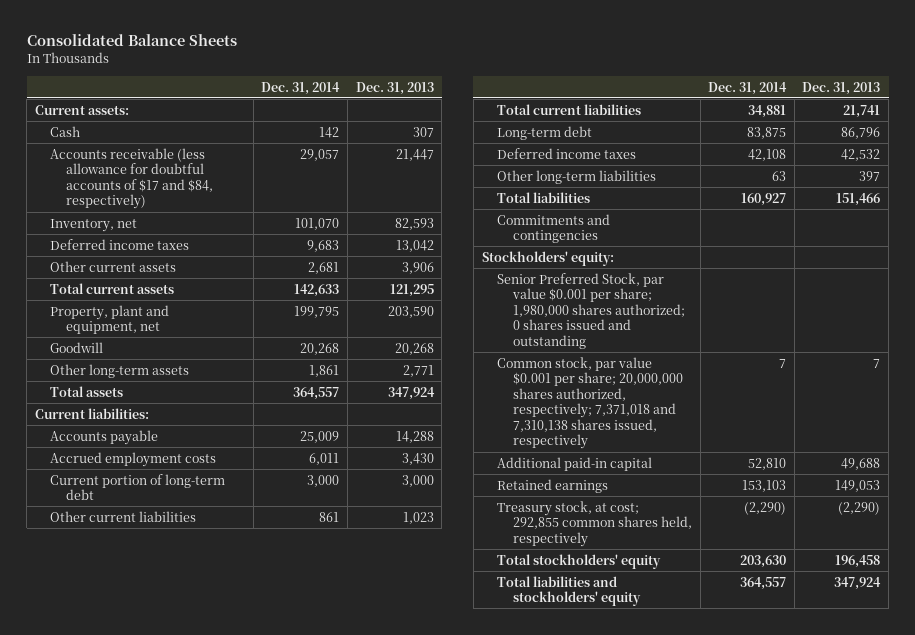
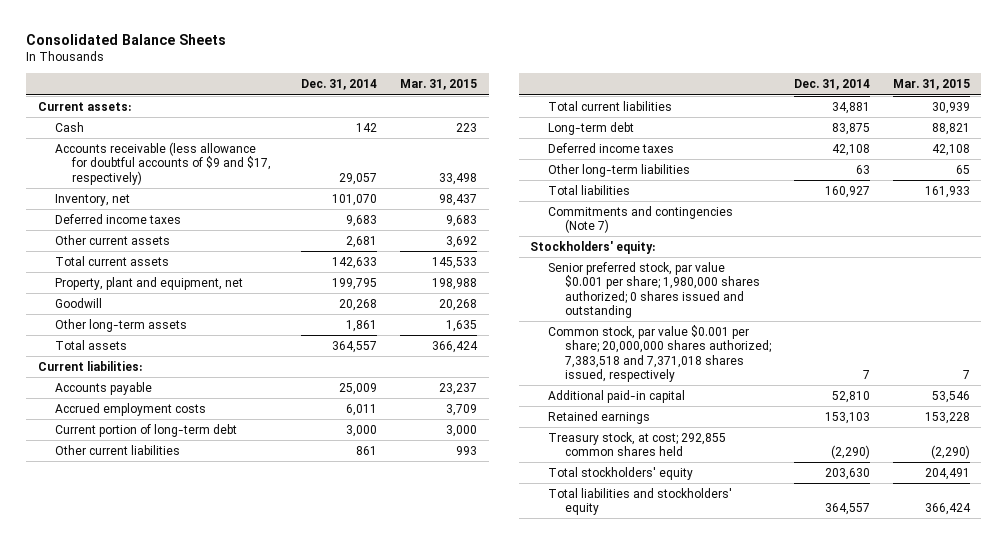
- | Dec. 31, 2014 | Dec. 31, 2013
+ | Dec. 31, 2014 | Mar. 31, 2015
- Accounts receivable (less allowance for doubtful accounts of $17 and $84, respectively) | 29,057 | 21,447
+ Accounts receivable (less allowance for doubtful accounts of $9 and $17, respectively) | 29,057 | 33,498
- Commitments and contingencies
+ Commitments and contingencies (Note 7)
- Senior Preferred Stock, par value $0.001 per share; 1,980,000 shares authorized; 0 shares issued and outstanding
- Common stock, par value $0.001 per share; 20,000,000 shares authorized, respectively; 7,371,018 and 7,310,138 shares issued, respectively | 7 | 7
+ Senior preferred stock, par value $0.001 per share; 1,980,000 shares authorized; 0 shares issued and outstanding
+ Common stock, par value $0.001 per share; 20,000,000 shares authorized; 7,383,518 and 7,371,018 shares issued, respectively | 7 | 7
- Treasury stock, at cost; 292,855 common shares held, respectively | (2,290) | (2,290)
+ Treasury stock, at cost; 292,855 common shares held | (2,290) | (2,290)

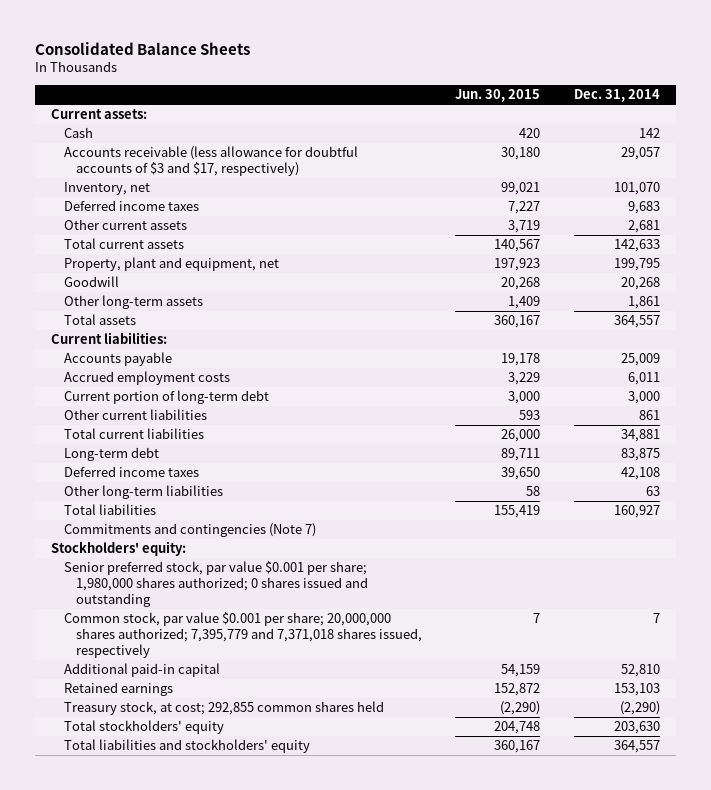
- | Dec. 31, 2014 | Mar. 31, 2015
+ | Jun. 30, 2015 | Dec. 31, 2014
- Accounts receivable (less allowance for doubtful accounts of $9 and $17, respectively) | 29,057 | 33,498
+ Accounts receivable (less allowance for doubtful accounts of $3 and $17, respectively) | 30,180 | 29,057
- Common stock, par value $0.001 per share; 20,000,000 shares authorized; 7,383,518 and 7,371,018 shares issued, respectively | 7 | 7
+ Common stock, par value $0.001 per share; 20,000,000 shares authorized; 7,395,779 and 7,371,018 shares issued, respectively | 7 | 7

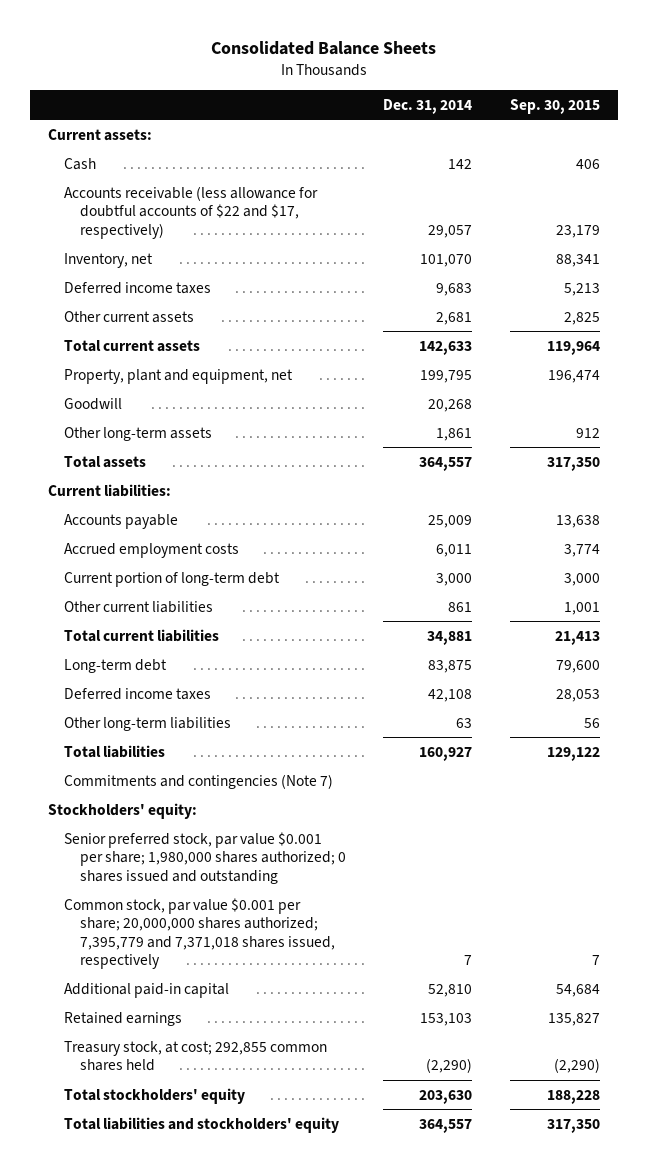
- | Jun. 30, 2015 | Dec. 31, 2014
+ | Dec. 31, 2014 | Sep. 30, 2015
- Accounts receivable (less allowance for doubtful accounts of $3 and $17, respectively) | 30,180 | 29,057
+ Accounts receivable (less allowance for doubtful accounts of $22 and $17, respectively) | 29,057 | 23,179

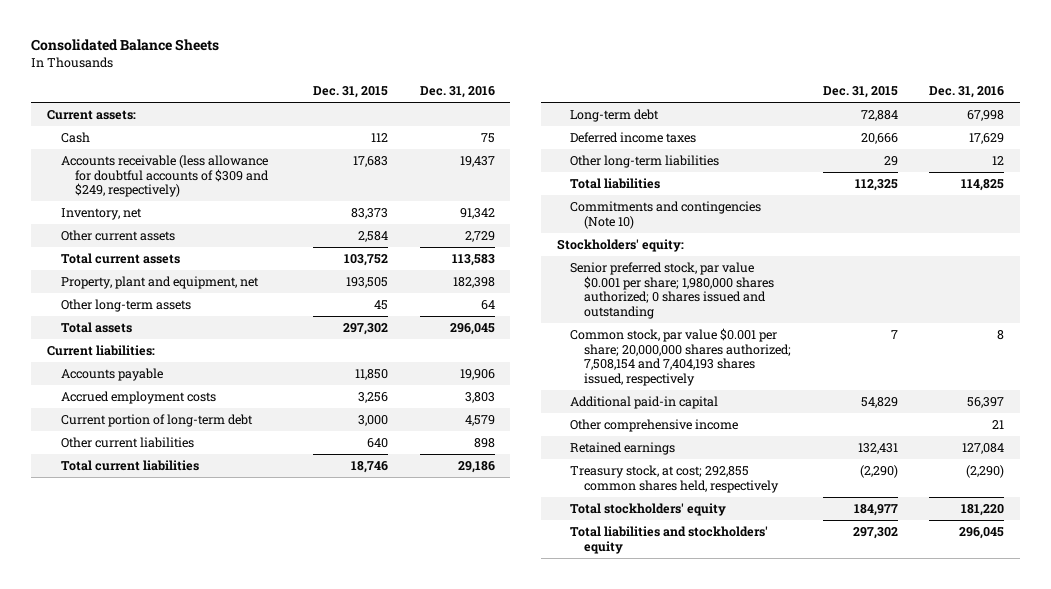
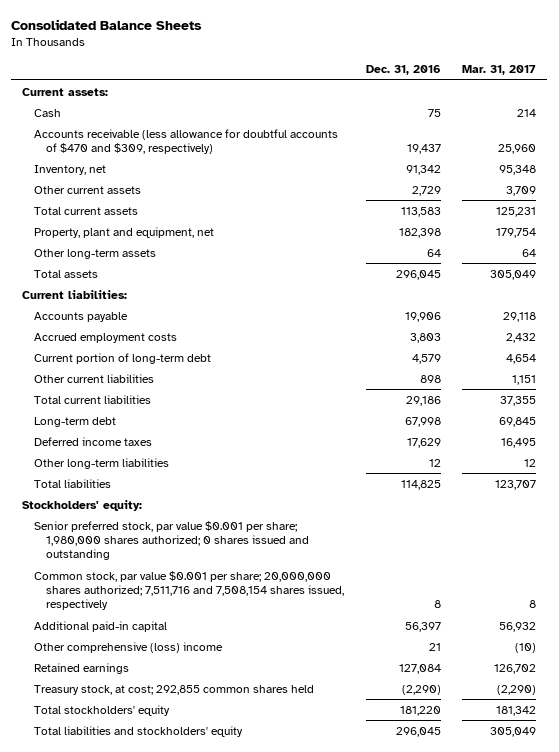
- | Dec. 31, 2015 | Dec. 31, 2016
+ | Dec. 31, 2016 | Mar. 31, 2017
- Accounts receivable (less allowance for doubtful accounts of $309 and $249, respectively) | 17,683 | 19,437
+ Accounts receivable (less allowance for doubtful accounts of $470 and $309, respectively) | 19,437 | 25,960
- Commitments and contingencies (Note 10)
- Common stock, par value $0.001 per share; 20,000,000 shares authorized; 7,508,154 and 7,404,193 shares issued, respectively | 7 | 8
+ Common stock, par value $0.001 per share; 20,000,000 shares authorized; 7,511,716 and 7,508,154 shares issued, respectively | 8 | 8
- Other comprehensive income | | 21
+ Other comprehensive (loss) income | 21 | (10)
- Treasury stock, at cost; 292,855 common shares held, respectively | (2,290) | (2,290)
+ Treasury stock, at cost; 292,855 common shares held | (2,290) | (2,290)

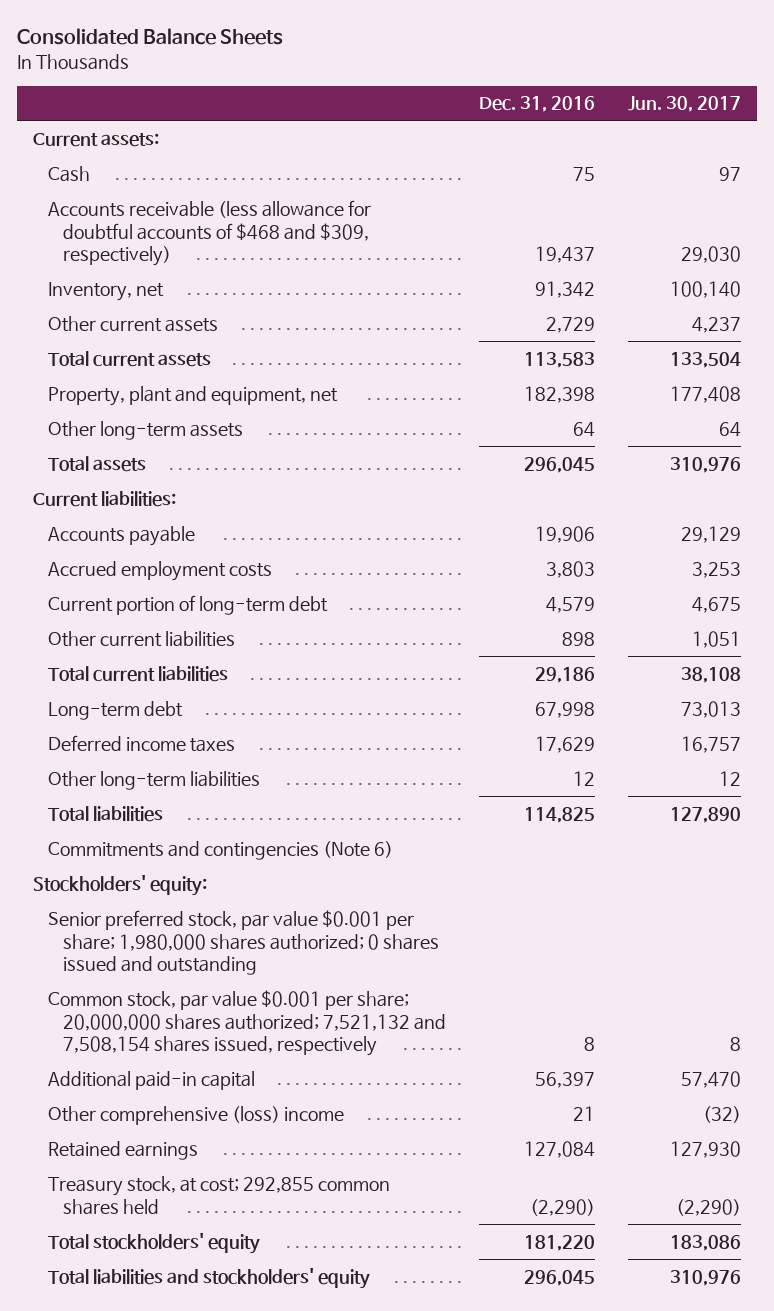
- | Dec. 31, 2016 | Mar. 31, 2017
+ | Dec. 31, 2016 | Jun. 30, 2017
- Accounts receivable (less allowance for doubtful accounts of $470 and $309, respectively) | 19,437 | 25,960
+ Accounts receivable (less allowance for doubtful accounts of $468 and $309, respectively) | 19,437 | 29,030
+ Commitments and contingencies (Note 6)
- Common stock, par value $0.001 per share; 20,000,000 shares authorized; 7,511,716 and 7,508,154 shares issued, respectively | 8 | 8
+ Common stock, par value $0.001 per share; 20,000,000 shares authorized; 7,521,132 and 7,508,154 shares issued, respectively | 8 | 8

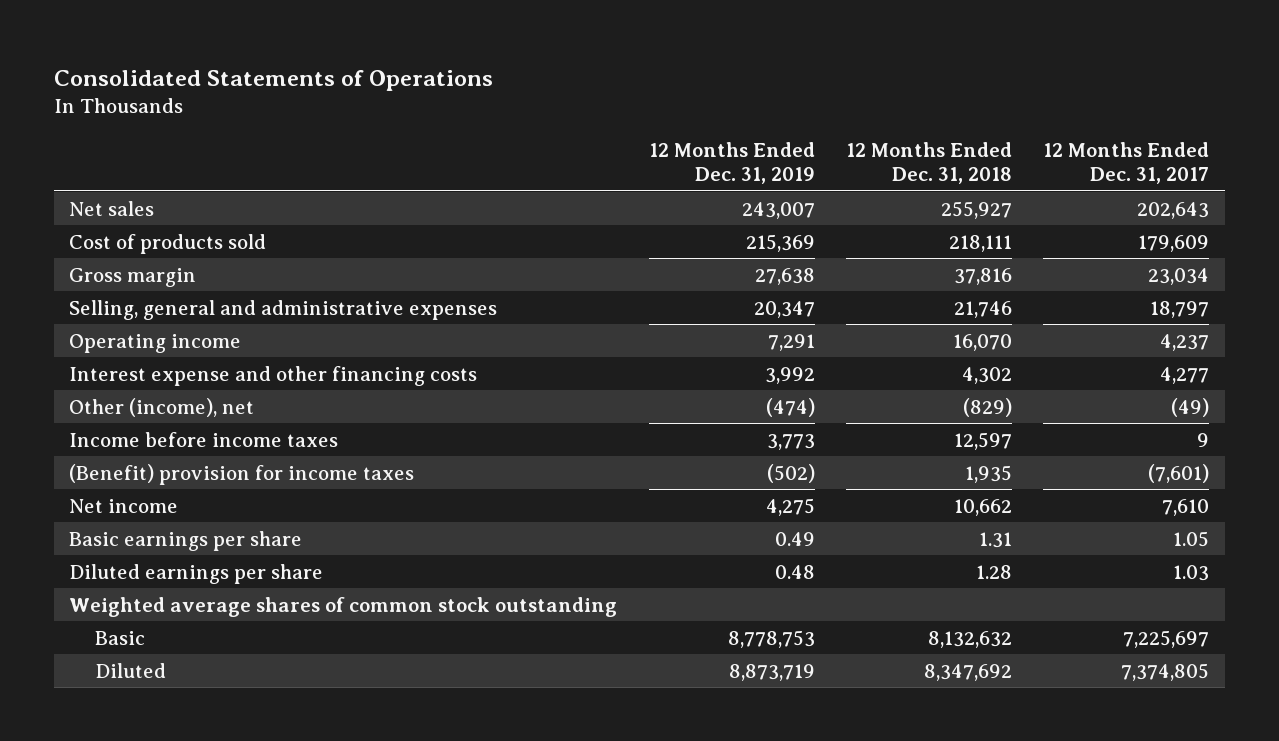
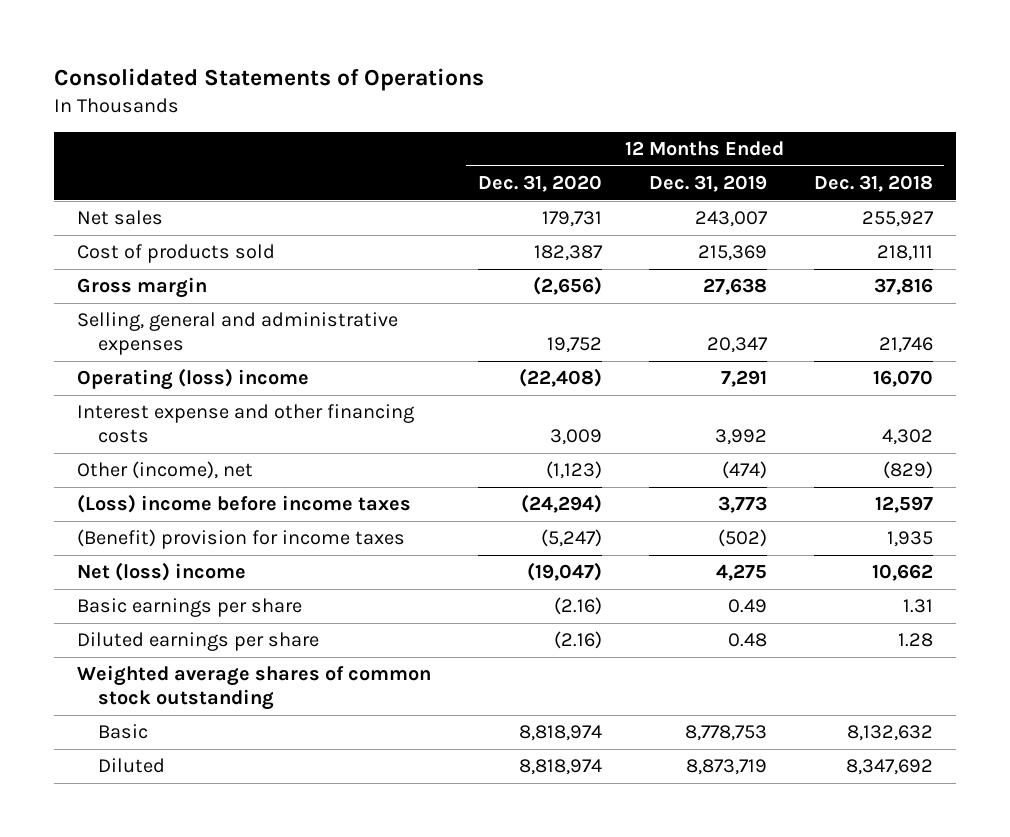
- | 12 Months Ended Dec. 31, 2019 | 12 Months Ended Dec. 31, 2018 | 12 Months Ended Dec. 31, 2017
+ | 12 Months Ended Dec. 31, 2020 | 12 Months Ended Dec. 31, 2019 | 12 Months Ended Dec. 31, 2018
- Operating income | 7,291 | 16,070 | 4,237
+ Operating (loss) income | (22,408) | 7,291 | 16,070
- Income before income taxes | 3,773 | 12,597 | 9
+ (Loss) income before income taxes | (24,294) | 3,773 | 12,597
- Net income | 4,275 | 10,662 | 7,610
+ Net (loss) income | (19,047) | 4,275 | 10,662

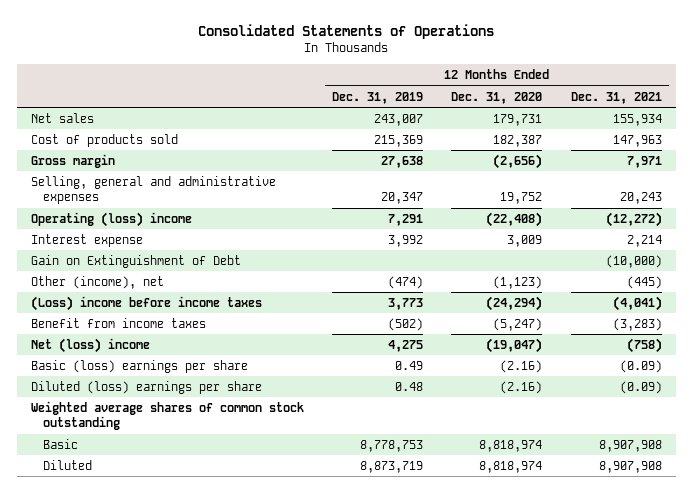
- | 12 Months Ended Dec. 31, 2020 | 12 Months Ended Dec. 31, 2019 | 12 Months Ended Dec. 31, 2018
+ | 12 Months Ended Dec. 31, 2019 | 12 Months Ended Dec. 31, 2020 | 12 Months Ended Dec. 31, 2021
- Interest expense and other financing costs | 3,009 | 3,992 | 4,302
+ Interest expense | 3,992 | 3,009 | 2,214
+ Gain on Extinguishment of Debt | | | (10,000)
- (Benefit) provision for income taxes | (5,247) | (502) | 1,935
+ Benefit from income taxes | (502) | (5,247) | (3,283)
- Basic earnings per share | (2.16) | 0.49 | 1.31
- Diluted earnings per share | (2.16) | 0.48 | 1.28
+ Basic (loss) earnings per share | 0.49 | (2.16) | (0.09)
+ Diluted (loss) earnings per share | 0.48 | (2.16) | (0.09)

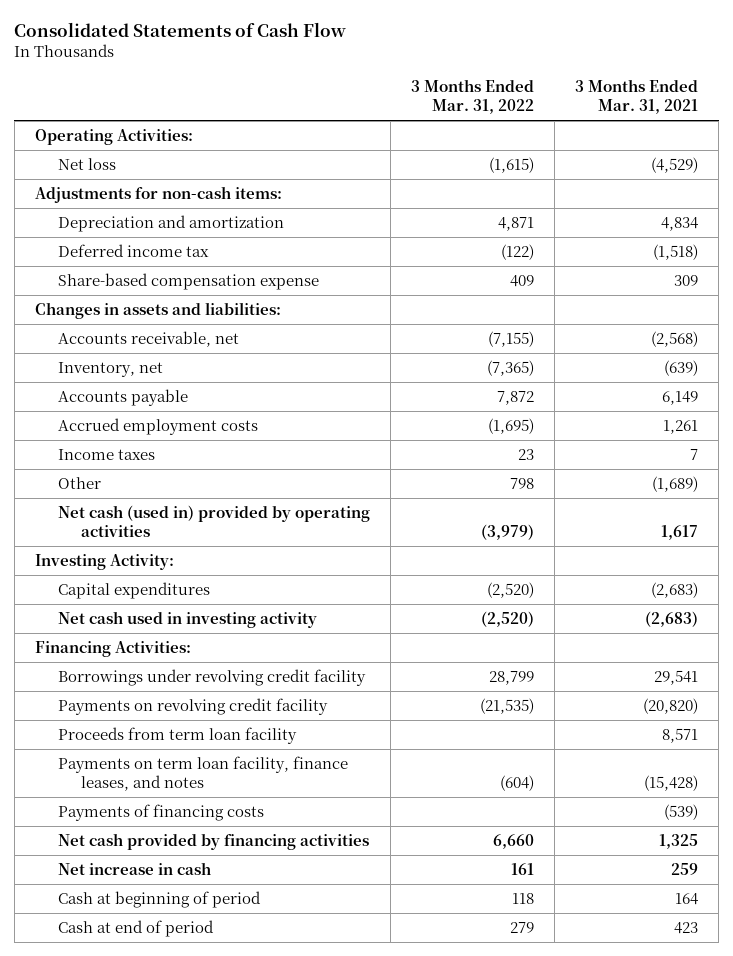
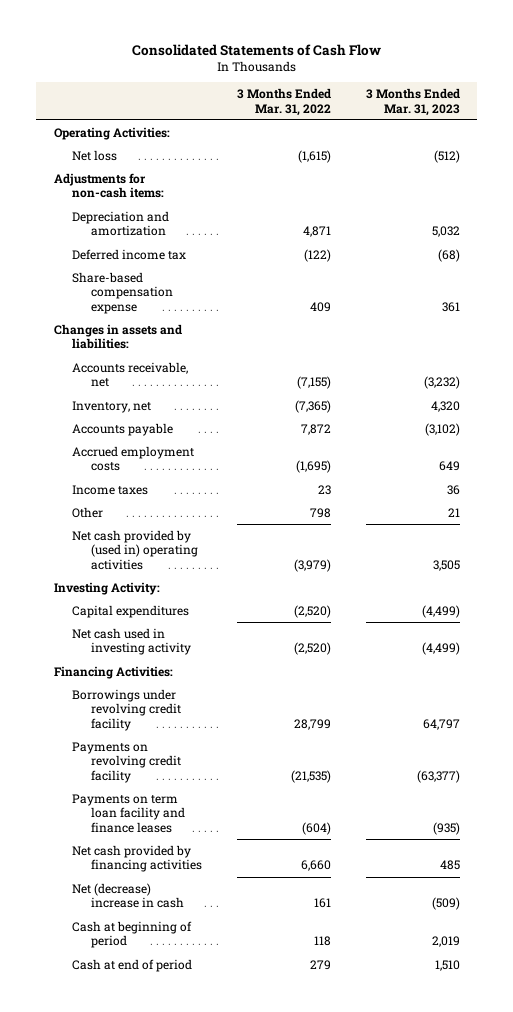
- | 3 Months Ended Mar. 31, 2022 | 3 Months Ended Mar. 31, 2021
+ | 3 Months Ended Mar. 31, 2022 | 3 Months Ended Mar. 31, 2023
- Net cash (used in) provided by operating activities | (3,979) | 1,617
+ Net cash provided by (used in) operating activities | (3,979) | 3,505
- Proceeds from term loan facility | | 8,571
- Payments on term loan facility, finance leases, and notes | (604) | (15,428)
- Payments of financing costs | | (539)
+ Payments on term loan facility and finance leases | (604) | (935)
- Net increase in cash | 161 | 259
+ Net (decrease) increase in cash | 161 | (509)

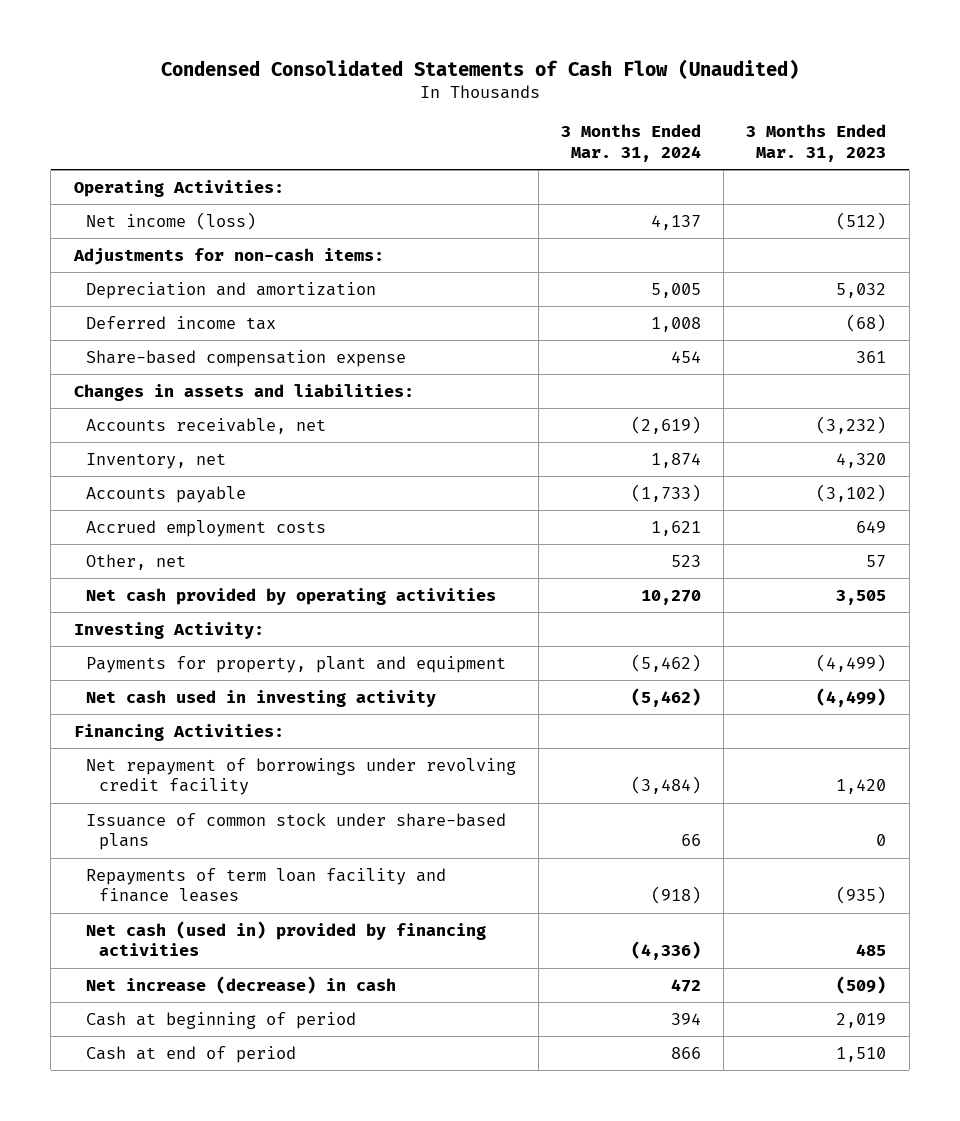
- Consolidated Statements of Cash Flow
+ Condensed Consolidated Statements of Cash Flow (Unaudited)
- | 3 Months Ended Mar. 31, 2022 | 3 Months Ended Mar. 31, 2023
+ | 3 Months Ended Mar. 31, 2024 | 3 Months Ended Mar. 31, 2023
- Net loss | (1,615) | (512)
+ Net income (loss) | 4,137 | (512)
- Income taxes | 23 | 36
- Other | 798 | 21
- Net cash provided by (used in) operating activities | (3,979) | 3,505
+ Other, net | 523 | 57
+ Net cash provided by operating activities | 10,270 | 3,505
- Capital expenditures | (2,520) | (4,499)
+ Payments for property, plant and equipment | (5,462) | (4,499)
- Borrowings under revolving credit facility | 28,799 | 64,797
- Payments on revolving credit facility | (21,535) | (63,377)
- Payments on term loan facility and finance leases | (604) | (935)
- Net cash provided by financing activities | 6,660 | 485
- Net (decrease) increase in cash | 161 | (509)
+ Net repayment of borrowings under revolving credit facility | (3,484) | 1,420
+ Issuance of common stock under share-based plans | 66 | 0
+ Repayments of term loan facility and finance leases | (918) | (935)
+ Net cash (used in) provided by financing activities | (4,336) | 485
+ Net increase (decrease) in cash | 472 | (509)

